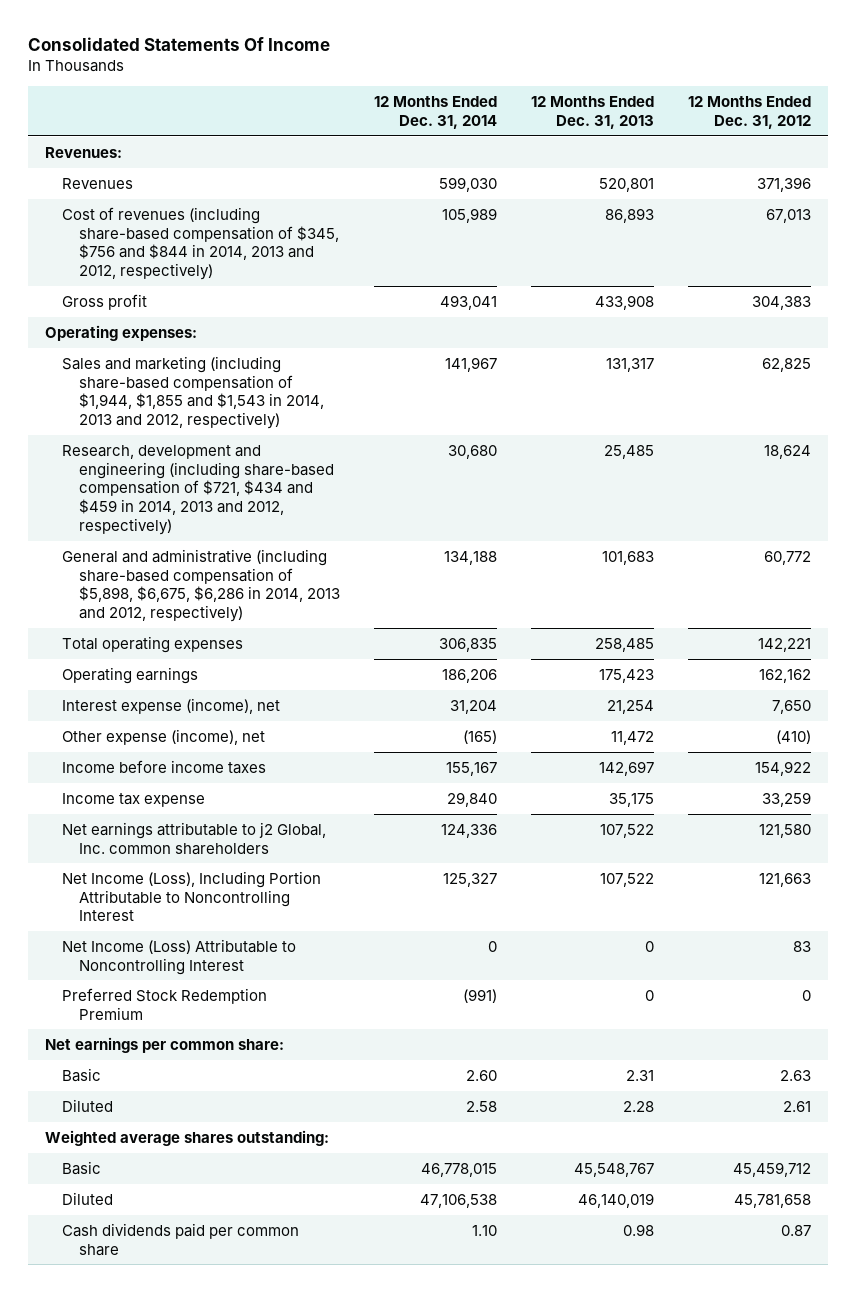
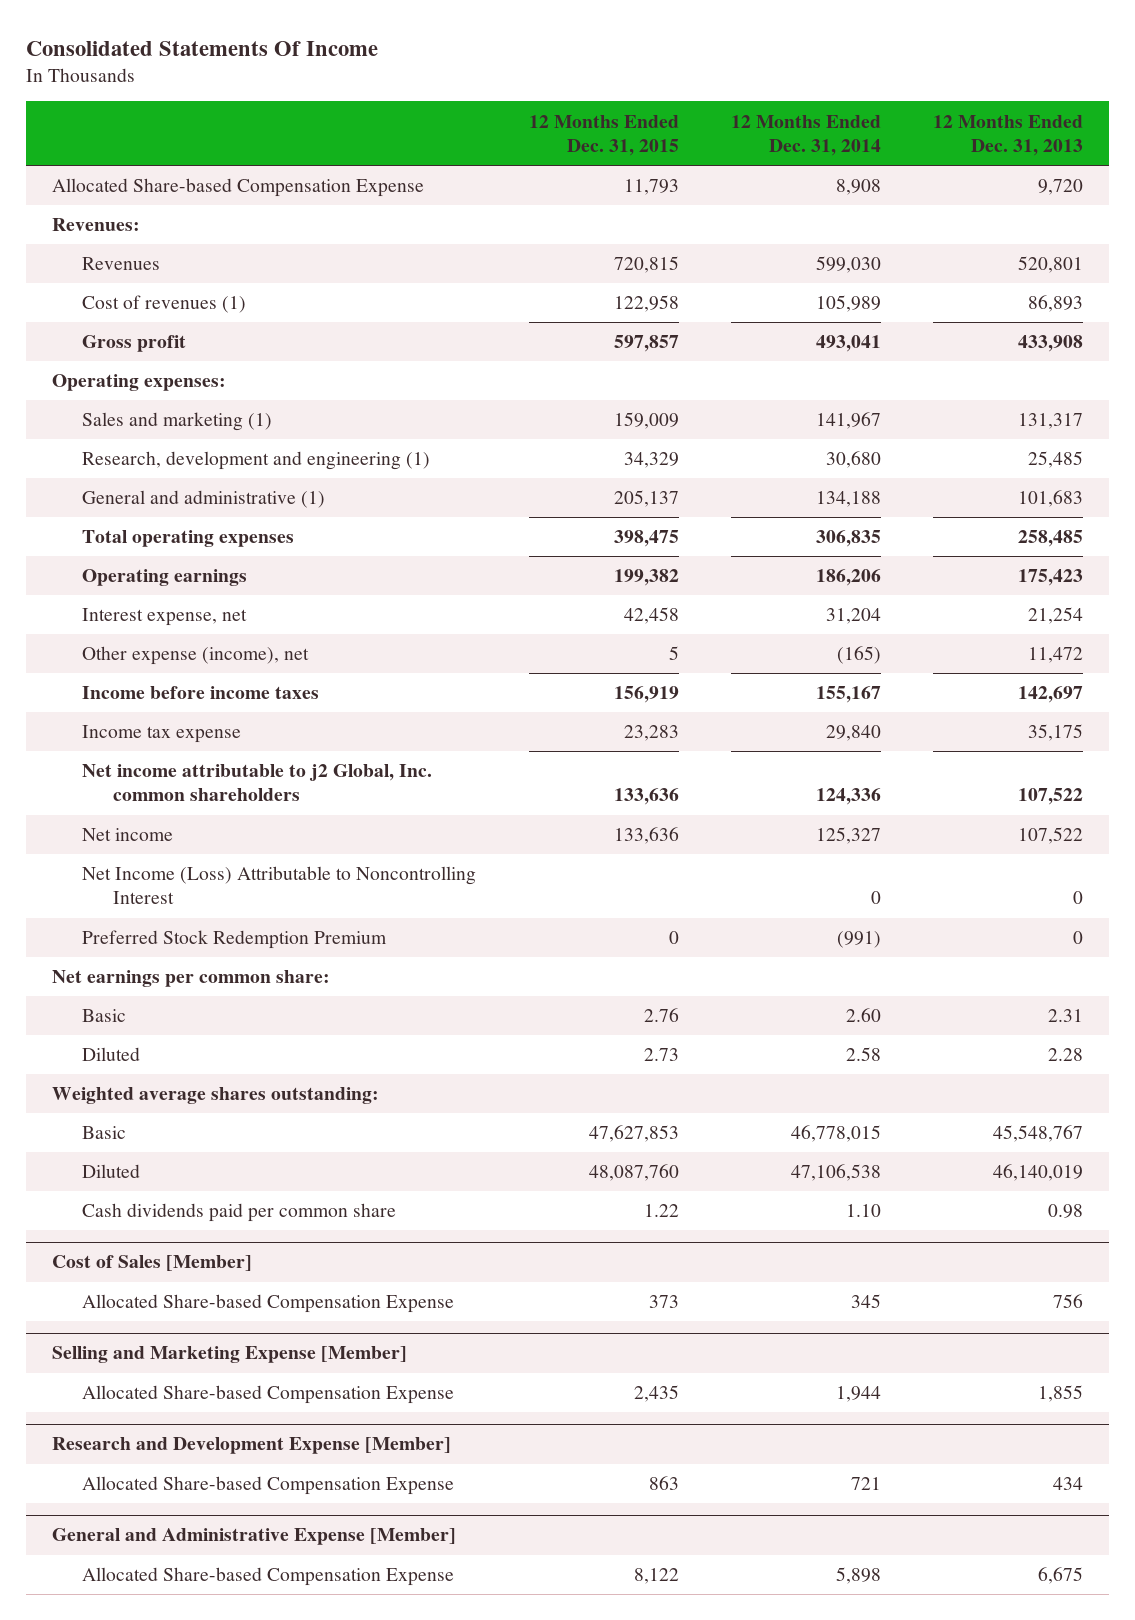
- | 12 Months Ended Dec. 31, 2014 | 12 Months Ended Dec. 31, 2013 | 12 Months Ended Dec. 31, 2012
+ | 12 Months Ended Dec. 31, 2015 | 12 Months Ended Dec. 31, 2014 | 12 Months Ended Dec. 31, 2013
+ Allocated Share-based Compensation Expense | 11,793 | 8,908 | 9,720
- Cost of revenues (including share-based compensation of $345, $756 and $844 in 2014, 2013 and 2012, respectively) | 105,989 | 86,893 | 67,013
+ Cost of revenues (1) | 122,958 | 105,989 | 86,893
- Sales and marketing (including share-based compensation of $1,944, $1,855 and $1,543 in 2014, 2013 and 2012, respectively) | 141,967 | 131,317 | 62,825
- Research, development and engineering (including share-based compensation of $721, $434 and $459 in 2014, 2013 and 2012, respectively) | 30,680 | 25,485 | 18,624
- General and administrative (including share-based compensation of $5,898, $6,675, $6,286 in 2014, 2013 and 2012, respectively) | 134,188 | 101,683 | 60,772
+ Sales and marketing (1) | 159,009 | 141,967 | 131,317
+ Research, development and engineering (1) | 34,329 | 30,680 | 25,485
+ General and administrative (1) | 205,137 | 134,188 | 101,683
- Interest expense (income), net | 31,204 | 21,254 | 7,650
+ Interest expense, net | 42,458 | 31,204 | 21,254
- Net earnings attributable to j2 Global, Inc. common shareholders | 124,336 | 107,522 | 121,580
- Net Income (Loss), Including Portion Attributable to Noncontrolling Interest | 125,327 | 107,522 | 121,663
+ Net income attributable to j2 Global, Inc. common shareholders | 133,636 | 124,336 | 107,522
+ Net income | 133,636 | 125,327 | 107,522
+ Cost of Sales [Member]
+ Allocated Share-based Compensation Expense | 373 | 345 | 756
+ Selling and Marketing Expense [Member]
+ Allocated Share-based Compensation Expense | 2,435 | 1,944 | 1,855
+ Research and Development Expense [Member]
+ Allocated Share-based Compensation Expense | 863 | 721 | 434
+ General and Administrative Expense [Member]
+ Allocated Share-based Compensation Expense | 8,122 | 5,898 | 6,675

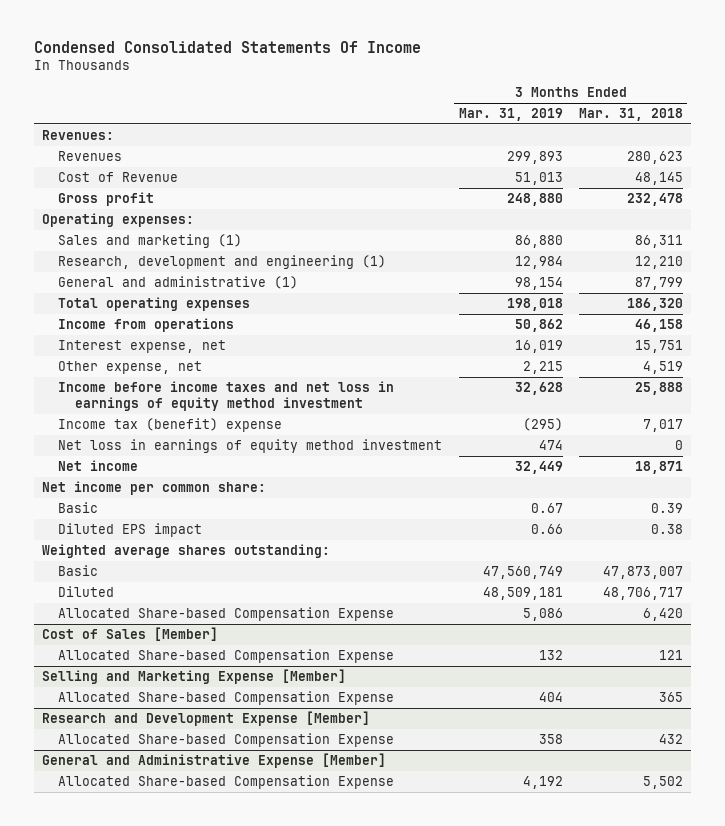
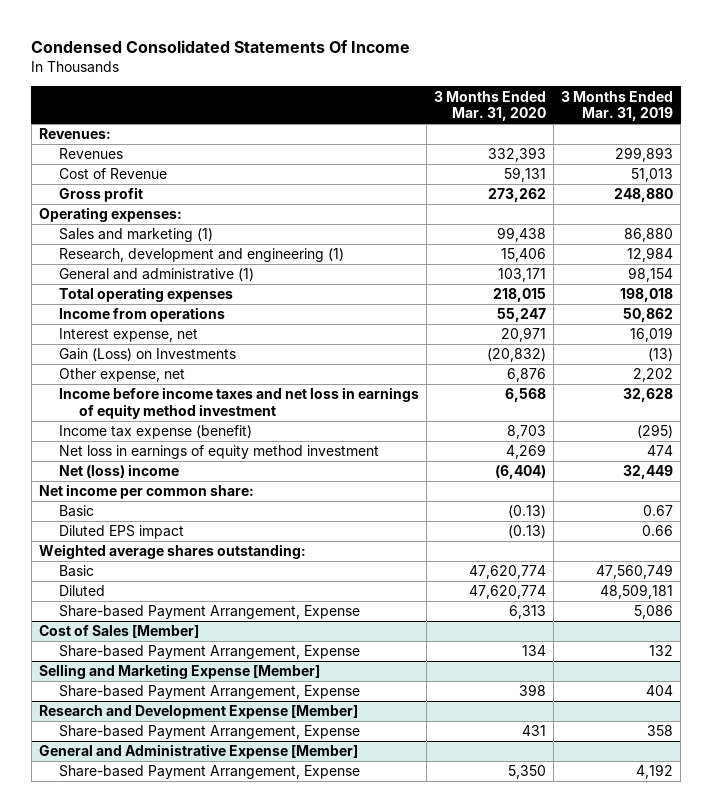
- | 3 Months Ended Mar. 31, 2019 | 3 Months Ended Mar. 31, 2018
+ | 3 Months Ended Mar. 31, 2020 | 3 Months Ended Mar. 31, 2019
- Other expense, net | 2,215 | 4,519
+ Gain (Loss) on Investments | (20,832) | (13)
+ Other expense, net | 6,876 | 2,202
- Income tax (benefit) expense | (295) | 7,017
+ Income tax expense (benefit) | 8,703 | (295)
- Net income | 32,449 | 18,871
+ Net (loss) income | (6,404) | 32,449
- Allocated Share-based Compensation Expense | 5,086 | 6,420
+ Share-based Payment Arrangement, Expense | 6,313 | 5,086
@ Cost of Sales [Member]
- Allocated Share-based Compensation Expense | 132 | 121
+ Share-based Payment Arrangement, Expense | 134 | 132
@ Selling and Marketing Expense [Member]
- Allocated Share-based Compensation Expense | 404 | 365
+ Share-based Payment Arrangement, Expense | 398 | 404
@ Research and Development Expense [Member]
- Allocated Share-based Compensation Expense | 358 | 432
+ Share-based Payment Arrangement, Expense | 431 | 358
@ General and Administrative Expense [Member]
- Allocated Share-based Compensation Expense | 4,192 | 5,502
+ Share-based Payment Arrangement, Expense | 5,350 | 4,192

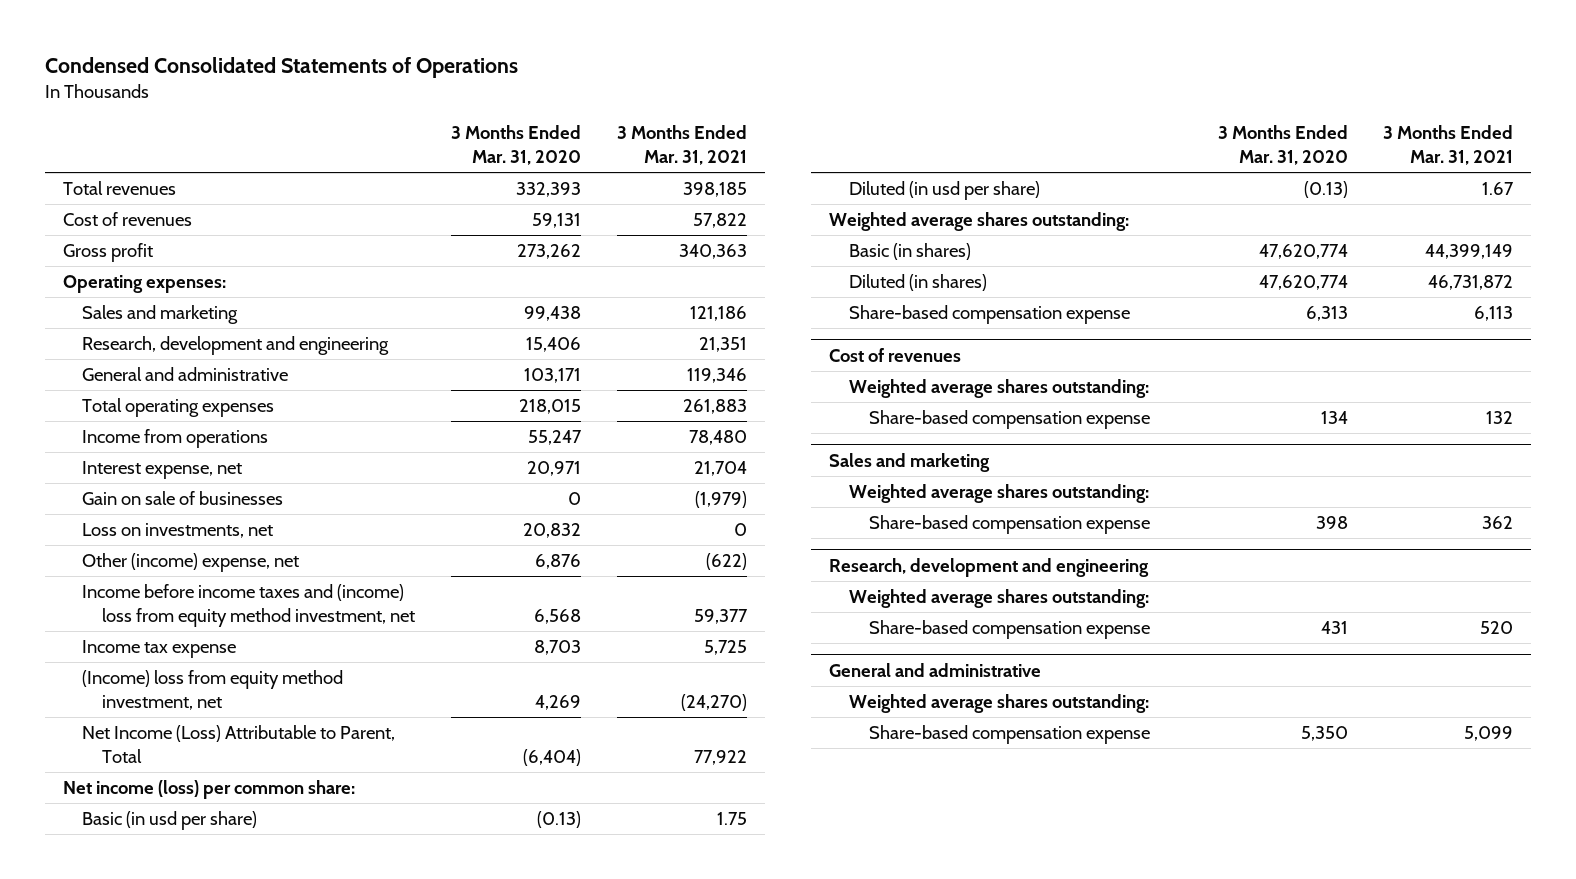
- Condensed Consolidated Statements Of Income
+ Condensed Consolidated Statements of Operations
- | 3 Months Ended Mar. 31, 2020 | 3 Months Ended Mar. 31, 2019
+ | 3 Months Ended Mar. 31, 2020 | 3 Months Ended Mar. 31, 2021
- Revenues:
- Revenues | 332,393 | 299,893
- Cost of Revenue | 59,131 | 51,013
+ Total revenues | 332,393 | 398,185
+ Cost of revenues | 59,131 | 57,822
- Sales and marketing (1) | 99,438 | 86,880
- Research, development and engineering (1) | 15,406 | 12,984
- General and administrative (1) | 103,171 | 98,154
+ Sales and marketing | 99,438 | 121,186
+ Research, development and engineering | 15,406 | 21,351
+ General and administrative | 103,171 | 119,346
- Gain (Loss) on Investments | (20,832) | (13)
- Other expense, net | 6,876 | 2,202
- Income before income taxes and net loss in earnings of equity method investment | 6,568 | 32,628
- Income tax expense (benefit) | 8,703 | (295)
- Net loss in earnings of equity method investment | 4,269 | 474
- Net (loss) income | (6,404) | 32,449
- Net income per common share:
- Basic | (0.13) | 0.67
- Diluted EPS impact | (0.13) | 0.66
+ Gain on sale of businesses | 0 | (1,979)
+ Loss on investments, net | 20,832 | 0
+ Other (income) expense, net | 6,876 | (622)
+ Income before income taxes and (income) loss from equity method investment, net | 6,568 | 59,377
+ Income tax expense | 8,703 | 5,725
+ (Income) loss from equity method investment, net | 4,269 | (24,270)
+ Net Income (Loss) Attributable to Parent, Total | (6,404) | 77,922
+ Net income (loss) per common share:
+ Basic (in usd per share) | (0.13) | 1.75
+ Diluted (in usd per share) | (0.13) | 1.67
- Basic | 47,620,774 | 47,560,749
- Diluted | 47,620,774 | 48,509,181
- Share-based Payment Arrangement, Expense | 6,313 | 5,086
- Cost of Sales [Member]
- Share-based Payment Arrangement, Expense | 134 | 132
- Selling and Marketing Expense [Member]
- Share-based Payment Arrangement, Expense | 398 | 404
- Research and Development Expense [Member]
- Share-based Payment Arrangement, Expense | 431 | 358
- General and Administrative Expense [Member]
- Share-based Payment Arrangement, Expense | 5,350 | 4,192
+ Basic (in shares) | 47,620,774 | 44,399,149
+ Diluted (in shares) | 47,620,774 | 46,731,872
+ Share-based compensation expense | 6,313 | 6,113
+ Cost of revenues
+ Weighted average shares outstanding:
+ Share-based compensation expense | 134 | 132
+ Sales and marketing
+ Weighted average shares outstanding:
+ Share-based compensation expense | 398 | 362
+ Research, development and engineering
+ Weighted average shares outstanding:
+ Share-based compensation expense | 431 | 520
+ General and administrative
+ Weighted average shares outstanding:
+ Share-based compensation expense | 5,350 | 5,099

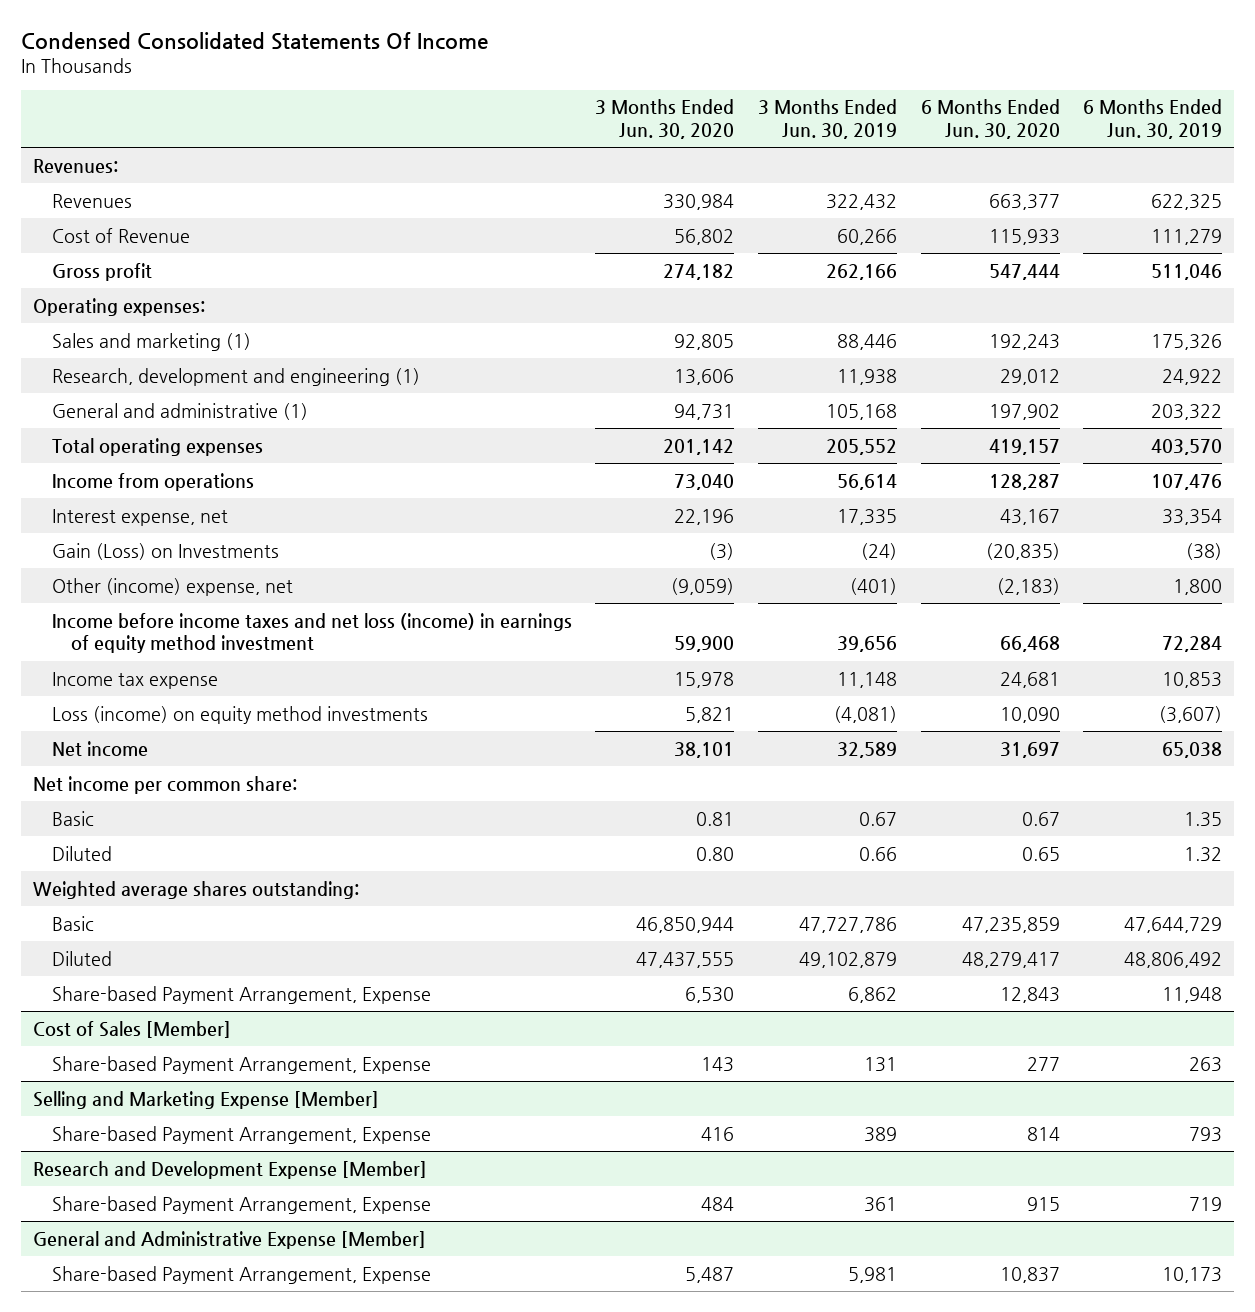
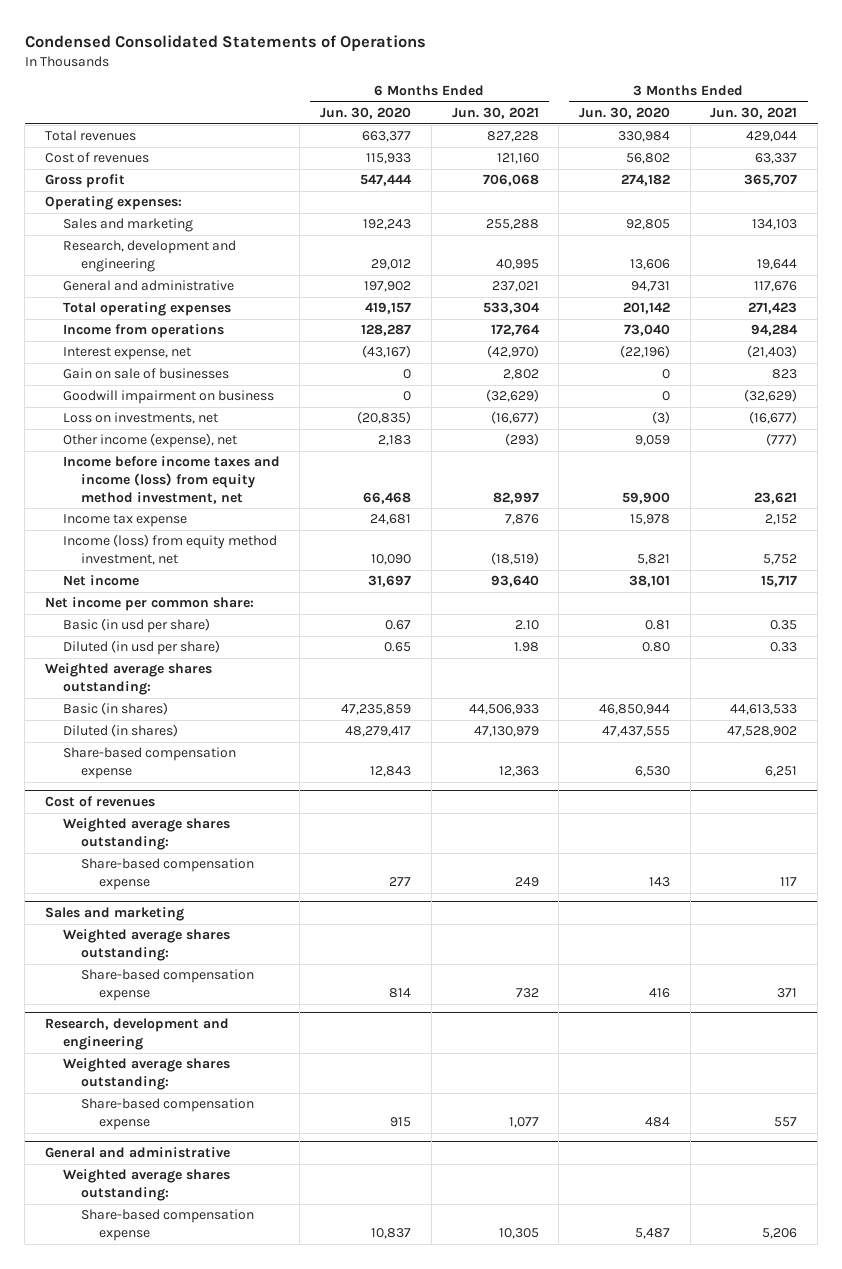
- Condensed Consolidated Statements Of Income
+ Condensed Consolidated Statements of Operations
- | 3 Months Ended Jun. 30, 2020 | 3 Months Ended Jun. 30, 2019 | 6 Months Ended Jun. 30, 2020 | 6 Months Ended Jun. 30, 2019
+ | 6 Months Ended Jun. 30, 2020 | 6 Months Ended Jun. 30, 2021 | 3 Months Ended Jun. 30, 2020 | 3 Months Ended Jun. 30, 2021
- Revenues:
- Revenues | 330,984 | 322,432 | 663,377 | 622,325
- Cost of Revenue | 56,802 | 60,266 | 115,933 | 111,279
+ Total revenues | 663,377 | 827,228 | 330,984 | 429,044
+ Cost of revenues | 115,933 | 121,160 | 56,802 | 63,337
- Sales and marketing (1) | 92,805 | 88,446 | 192,243 | 175,326
- Research, development and engineering (1) | 13,606 | 11,938 | 29,012 | 24,922
- General and administrative (1) | 94,731 | 105,168 | 197,902 | 203,322
+ Sales and marketing | 192,243 | 255,288 | 92,805 | 134,103
+ Research, development and engineering | 29,012 | 40,995 | 13,606 | 19,644
+ General and administrative | 197,902 | 237,021 | 94,731 | 117,676
- Interest expense, net | 22,196 | 17,335 | 43,167 | 33,354
- Gain (Loss) on Investments | (3) | (24) | (20,835) | (38)
- Other (income) expense, net | (9,059) | (401) | (2,183) | 1,800
- Income before income taxes and net loss (income) in earnings of equity method investment | 59,900 | 39,656 | 66,468 | 72,284
+ Interest expense, net | (43,167) | (42,970) | (22,196) | (21,403)
+ Gain on sale of businesses | 0 | 2,802 | 0 | 823
+ Goodwill impairment on business | 0 | (32,629) | 0 | (32,629)
+ Loss on investments, net | (20,835) | (16,677) | (3) | (16,677)
+ Other income (expense), net | 2,183 | (293) | 9,059 | (777)
+ Income before income taxes and income (loss) from equity method investment, net | 66,468 | 82,997 | 59,900 | 23,621
- Loss (income) on equity method investments | 5,821 | (4,081) | 10,090 | (3,607)
+ Income (loss) from equity method investment, net | 10,090 | (18,519) | 5,821 | 5,752
- Basic | 0.81 | 0.67 | 0.67 | 1.35
- Diluted | 0.80 | 0.66 | 0.65 | 1.32
+ Basic (in usd per share) | 0.67 | 2.10 | 0.81 | 0.35
+ Diluted (in usd per share) | 0.65 | 1.98 | 0.80 | 0.33
- Basic | 46,850,944 | 47,727,786 | 47,235,859 | 47,644,729
- Diluted | 47,437,555 | 49,102,879 | 48,279,417 | 48,806,492
- Share-based Payment Arrangement, Expense | 6,530 | 6,862 | 12,843 | 11,948
- Cost of Sales [Member]
- Share-based Payment Arrangement, Expense | 143 | 131 | 277 | 263
- Selling and Marketing Expense [Member]
- Share-based Payment Arrangement, Expense | 416 | 389 | 814 | 793
- Research and Development Expense [Member]
- Share-based Payment Arrangement, Expense | 484 | 361 | 915 | 719
- General and Administrative Expense [Member]
- Share-based Payment Arrangement, Expense | 5,487 | 5,981 | 10,837 | 10,173
+ Basic (in shares) | 47,235,859 | 44,506,933 | 46,850,944 | 44,613,533
+ Diluted (in shares) | 48,279,417 | 47,130,979 | 47,437,555 | 47,528,902
+ Share-based compensation expense | 12,843 | 12,363 | 6,530 | 6,251
+ Cost of revenues
+ Weighted average shares outstanding:
+ Share-based compensation expense | 277 | 249 | 143 | 117
+ Sales and marketing
+ Weighted average shares outstanding:
+ Share-based compensation expense | 814 | 732 | 416 | 371
+ Research, development and engineering
+ Weighted average shares outstanding:
+ Share-based compensation expense | 915 | 1,077 | 484 | 557
+ General and administrative
+ Weighted average shares outstanding:
+ Share-based compensation expense | 10,837 | 10,305 | 5,487 | 5,206

